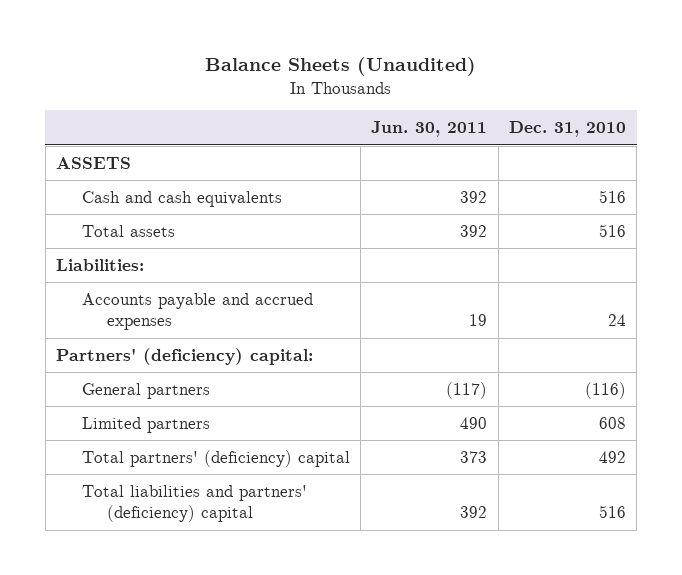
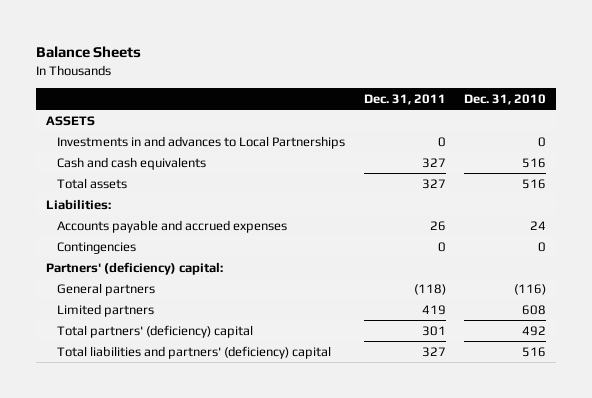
- Balance Sheets (Unaudited)
+ Balance Sheets
- | Jun. 30, 2011 | Dec. 31, 2010
+ | Dec. 31, 2011 | Dec. 31, 2010
+ Investments in and advances to Local Partnerships | 0 | 0
+ Contingencies | 0 | 0

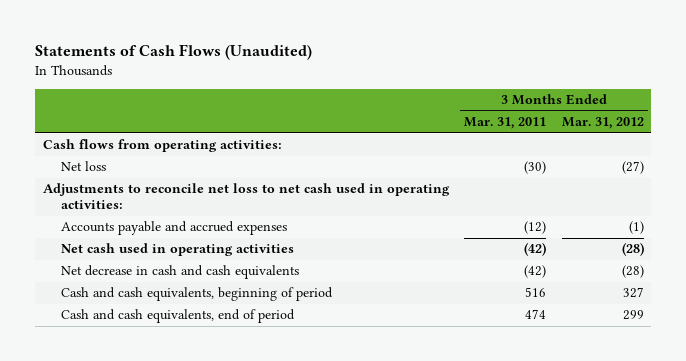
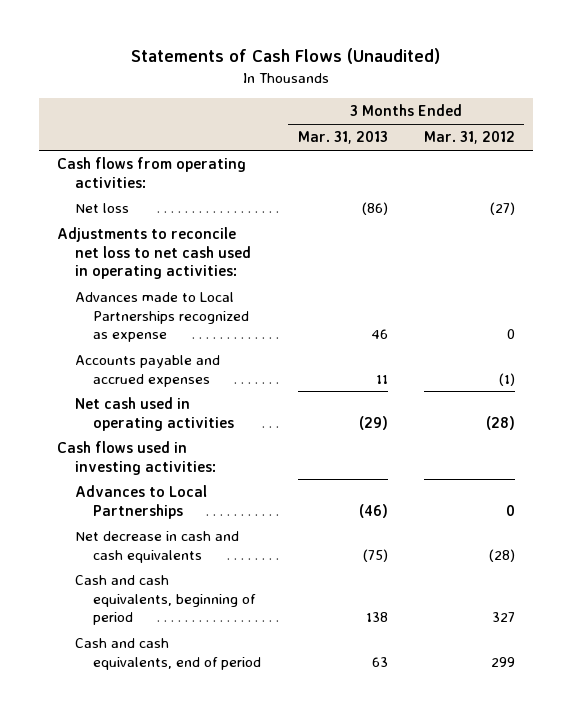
- | 3 Months Ended Mar. 31, 2011 | 3 Months Ended Mar. 31, 2012
+ | 3 Months Ended Mar. 31, 2013 | 3 Months Ended Mar. 31, 2012
+ Advances made to Local Partnerships recognized as expense | 46 | 0
+ Cash flows used in investing activities:
+ Advances to Local Partnerships | (46) | 0

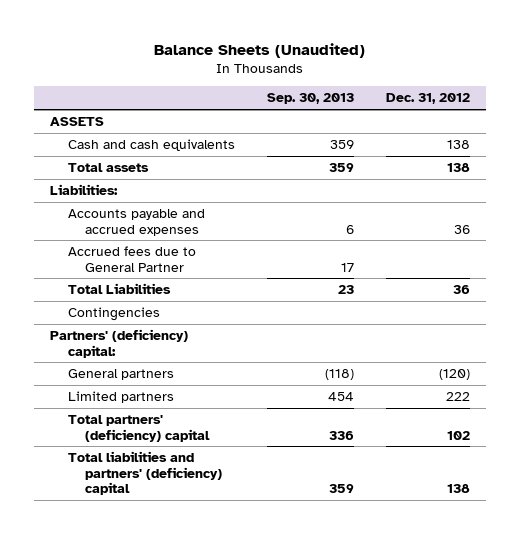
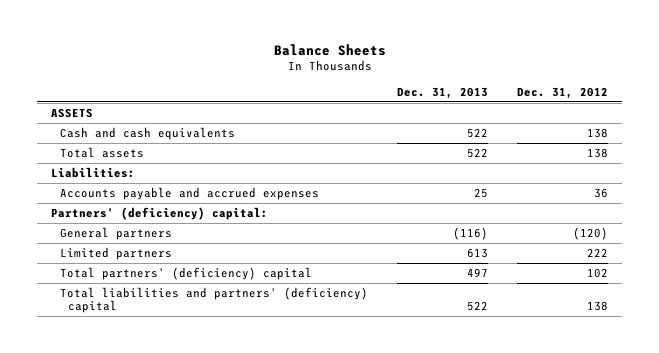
- Balance Sheets (Unaudited)
+ Balance Sheets
- | Sep. 30, 2013 | Dec. 31, 2012
+ | Dec. 31, 2013 | Dec. 31, 2012
- Accrued fees due to General Partner | 17 |
- Total Liabilities | 23 | 36
- Contingencies

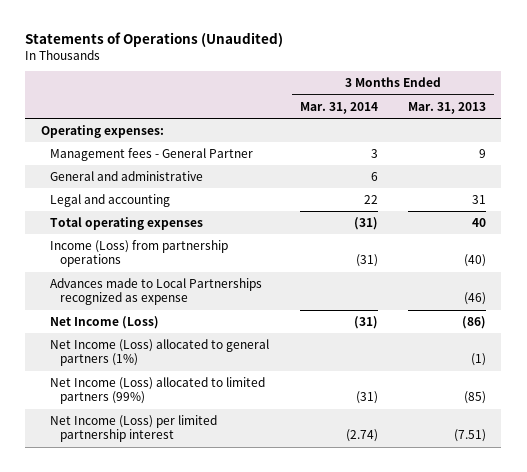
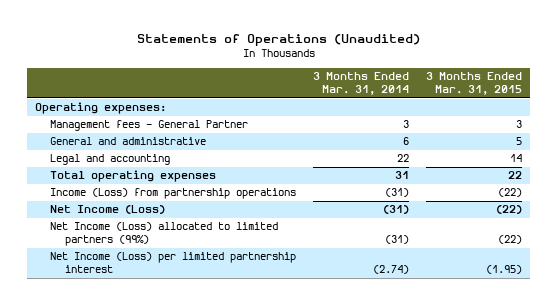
- | 3 Months Ended Mar. 31, 2014 | 3 Months Ended Mar. 31, 2013
+ | 3 Months Ended Mar. 31, 2014 | 3 Months Ended Mar. 31, 2015
- Total operating expenses | (31) | 40
+ Total operating expenses | 31 | 22
- Advances made to Local Partnerships recognized as expense | | (46)
- Net Income (Loss) allocated to general partners (1%) | | (1)

